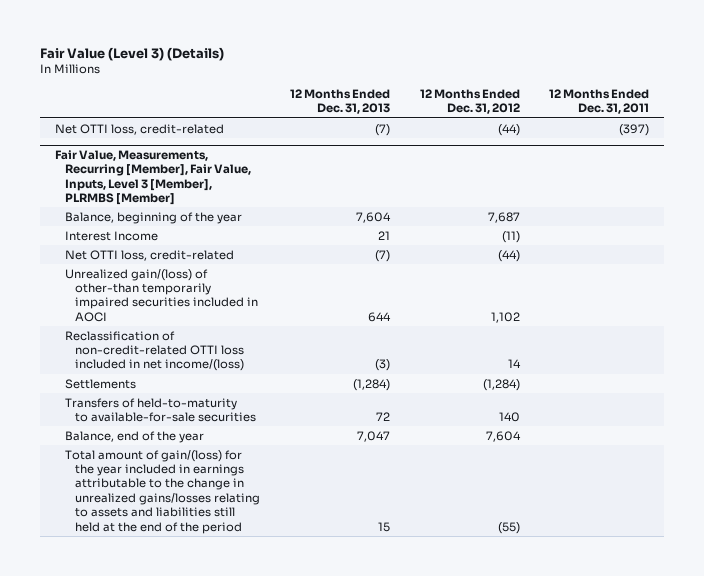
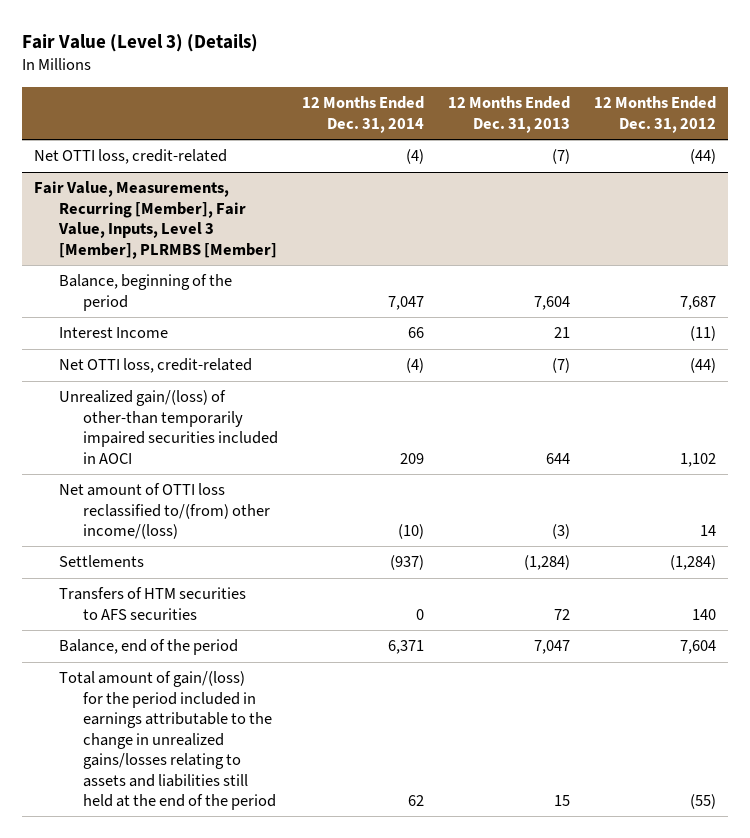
- | 12 Months Ended Dec. 31, 2013 | 12 Months Ended Dec. 31, 2012 | 12 Months Ended Dec. 31, 2011
+ | 12 Months Ended Dec. 31, 2014 | 12 Months Ended Dec. 31, 2013 | 12 Months Ended Dec. 31, 2012
@ Fair Value, Measurements, Recurring [Member], Fair Value, Inputs, Level 3 [Member], PLRMBS [Member]
- Balance, beginning of the year | 7,604 | 7,687 |
+ Balance, beginning of the period | 7,047 | 7,604 | 7,687
- Reclassification of non-credit-related OTTI loss included in net income/(loss) | (3) | 14 |
+ Net amount of OTTI loss reclassified to/(from) other income/(loss) | (10) | (3) | 14
- Transfers of held-to-maturity to available-for-sale securities | 72 | 140 |
- Balance, end of the year | 7,047 | 7,604 |
- Total amount of gain/(loss) for the year included in earnings attributable to the change in unrealized gains/losses relating to assets and liabilities still held at the end of the period | 15 | (55) |
+ Transfers of HTM securities to AFS securities | 0 | 72 | 140
+ Balance, end of the period | 6,371 | 7,047 | 7,604
+ Total amount of gain/(loss) for the period included in earnings attributable to the change in unrealized gains/losses relating to assets and liabilities still held at the end of the period | 62 | 15 | (55)

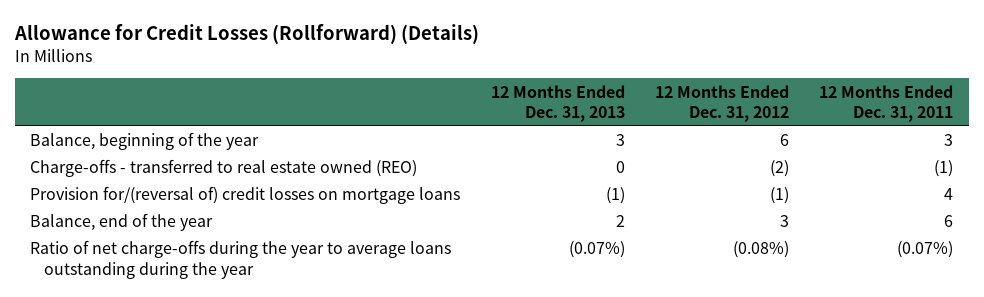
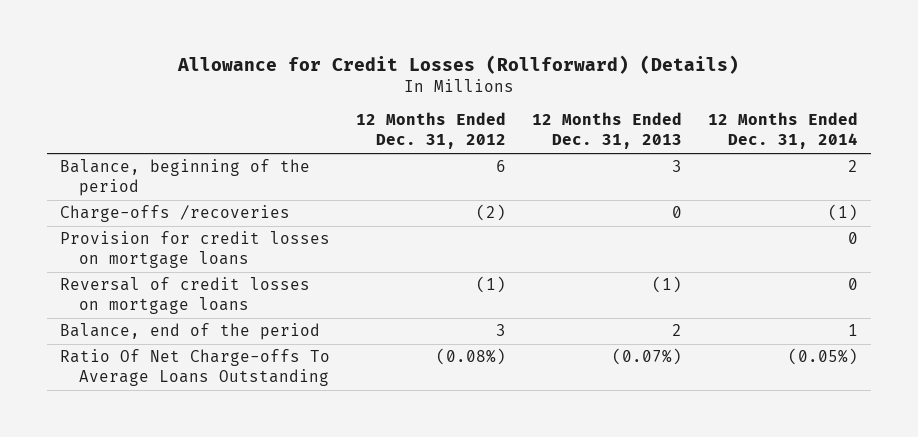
- | 12 Months Ended Dec. 31, 2013 | 12 Months Ended Dec. 31, 2012 | 12 Months Ended Dec. 31, 2011
+ | 12 Months Ended Dec. 31, 2012 | 12 Months Ended Dec. 31, 2013 | 12 Months Ended Dec. 31, 2014
- Balance, beginning of the year | 3 | 6 | 3
- Charge-offs - transferred to real estate owned (REO) | 0 | (2) | (1)
- Provision for/(reversal of) credit losses on mortgage loans | (1) | (1) | 4
- Balance, end of the year | 2 | 3 | 6
- Ratio of net charge-offs during the year to average loans outstanding during the year | (0.07%) | (0.08%) | (0.07%)
+ Balance, beginning of the period | 6 | 3 | 2
+ Charge-offs /recoveries | (2) | 0 | (1)
+ Provision for credit losses on mortgage loans | | | 0
+ Reversal of credit losses on mortgage loans | (1) | (1) | 0
+ Balance, end of the period | 3 | 2 | 1
+ Ratio Of Net Charge-offs To Average Loans Outstanding | (0.08%) | (0.07%) | (0.05%)

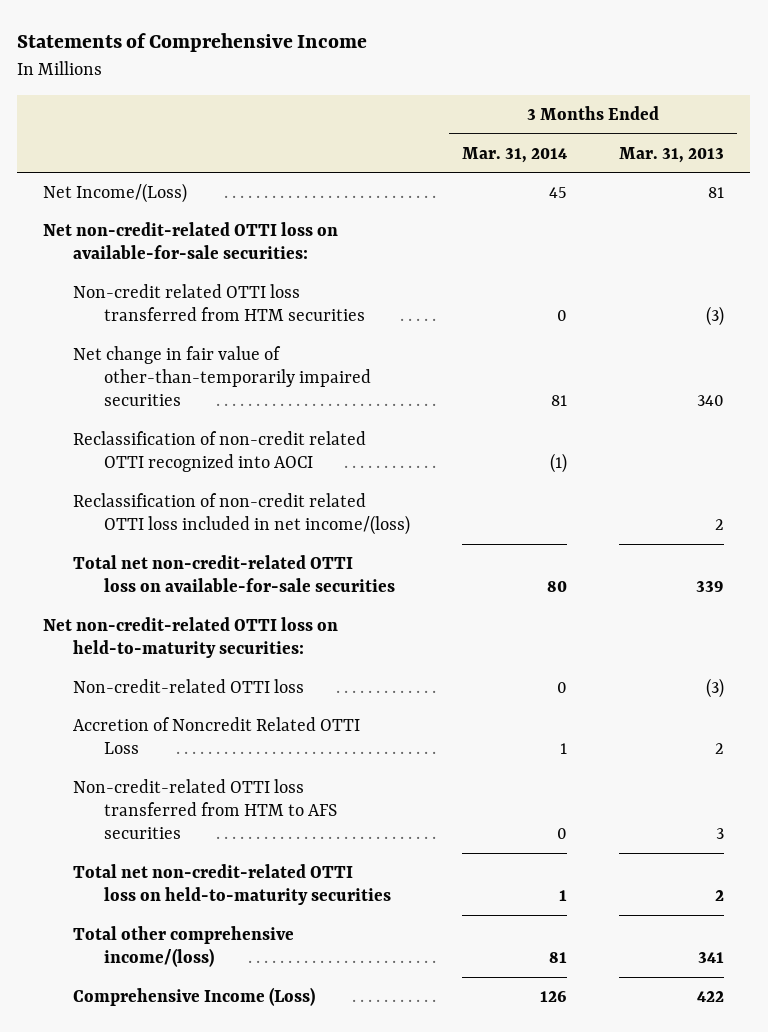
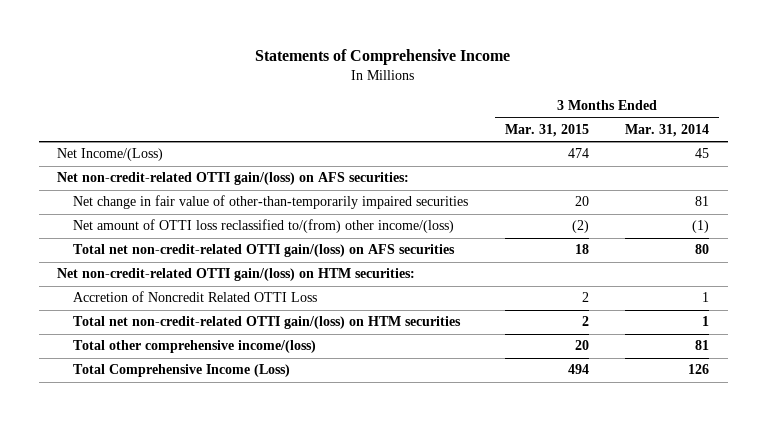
- | 3 Months Ended Mar. 31, 2014 | 3 Months Ended Mar. 31, 2013
+ | 3 Months Ended Mar. 31, 2015 | 3 Months Ended Mar. 31, 2014
- Net non-credit-related OTTI loss on available-for-sale securities:
- Non-credit related OTTI loss transferred from HTM securities | 0 | (3)
+ Net non-credit-related OTTI gain/(loss) on AFS securities:
- Reclassification of non-credit related OTTI recognized into AOCI | (1) |
- Reclassification of non-credit related OTTI loss included in net income/(loss) | | 2
- Total net non-credit-related OTTI loss on available-for-sale securities | 80 | 339
- Net non-credit-related OTTI loss on held-to-maturity securities:
- Non-credit-related OTTI loss | 0 | (3)
+ Net amount of OTTI loss reclassified to/(from) other income/(loss) | (2) | (1)
+ Total net non-credit-related OTTI gain/(loss) on AFS securities | 18 | 80
+ Net non-credit-related OTTI gain/(loss) on HTM securities:
- Non-credit-related OTTI loss transferred from HTM to AFS securities | 0 | 3
- Total net non-credit-related OTTI loss on held-to-maturity securities | 1 | 2
+ Total net non-credit-related OTTI gain/(loss) on HTM securities | 2 | 1
- Comprehensive Income (Loss) | 126 | 422
+ Total Comprehensive Income (Loss) | 494 | 126

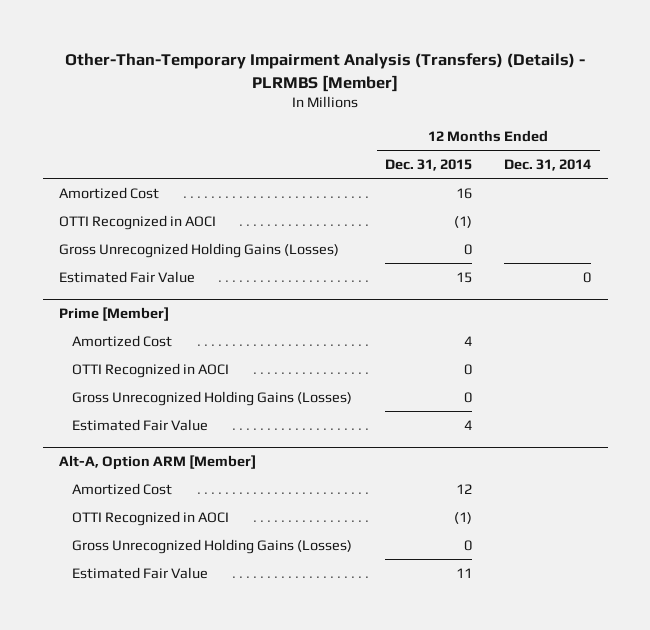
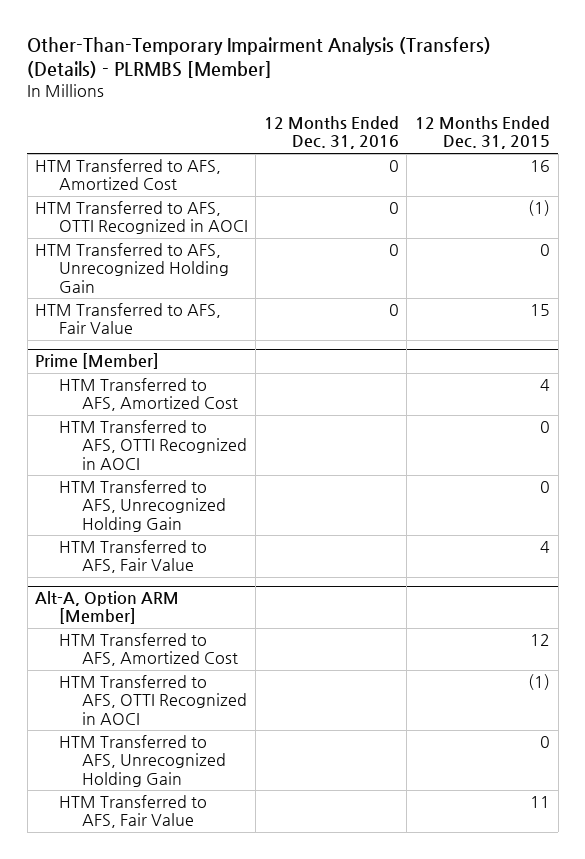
- | 12 Months Ended Dec. 31, 2015 | 12 Months Ended Dec. 31, 2014
+ | 12 Months Ended Dec. 31, 2016 | 12 Months Ended Dec. 31, 2015
- Amortized Cost | 16 |
- OTTI Recognized in AOCI | (1) |
- Gross Unrecognized Holding Gains (Losses) | 0 |
- Estimated Fair Value | 15 | 0
+ HTM Transferred to AFS, Amortized Cost | 0 | 16
+ HTM Transferred to AFS, OTTI Recognized in AOCI | 0 | (1)
+ HTM Transferred to AFS, Unrecognized Holding Gain | 0 | 0
+ HTM Transferred to AFS, Fair Value | 0 | 15
@ Prime [Member]
- Amortized Cost | 4 |
- OTTI Recognized in AOCI | 0 |
- Gross Unrecognized Holding Gains (Losses) | 0 |
- Estimated Fair Value | 4 |
+ HTM Transferred to AFS, Amortized Cost | | 4
+ HTM Transferred to AFS, OTTI Recognized in AOCI | | 0
+ HTM Transferred to AFS, Unrecognized Holding Gain | | 0
+ HTM Transferred to AFS, Fair Value | | 4
@ Alt-A, Option ARM [Member]
- Amortized Cost | 12 |
- OTTI Recognized in AOCI | (1) |
- Gross Unrecognized Holding Gains (Losses) | 0 |
- Estimated Fair Value | 11 |
+ HTM Transferred to AFS, Amortized Cost | | 12
+ HTM Transferred to AFS, OTTI Recognized in AOCI | | (1)
+ HTM Transferred to AFS, Unrecognized Holding Gain | | 0
+ HTM Transferred to AFS, Fair Value | | 11

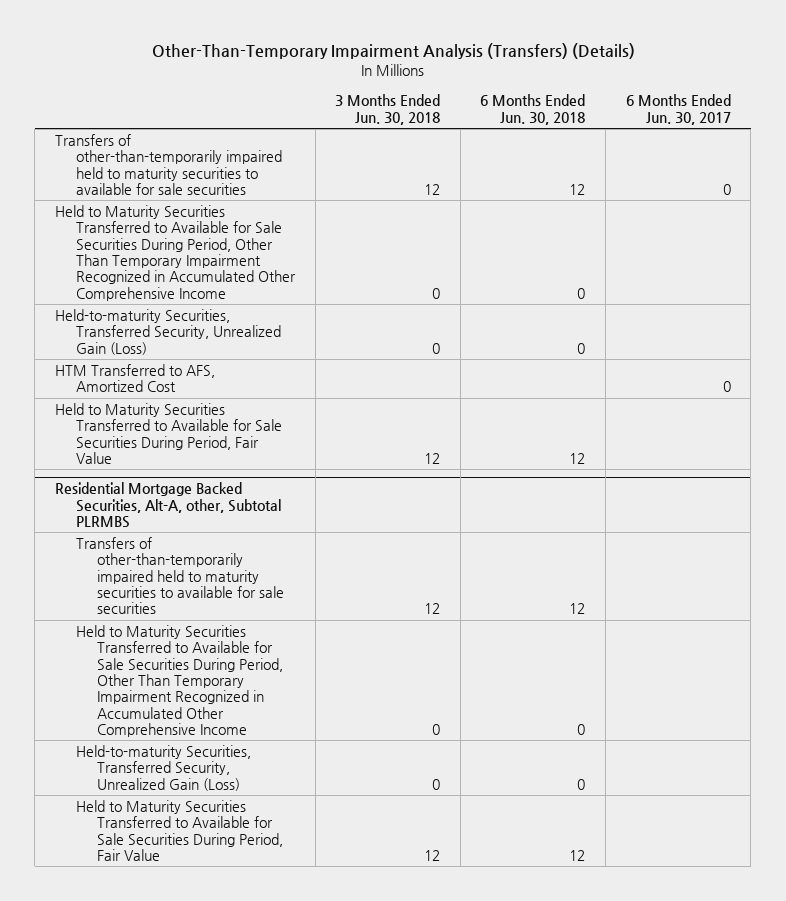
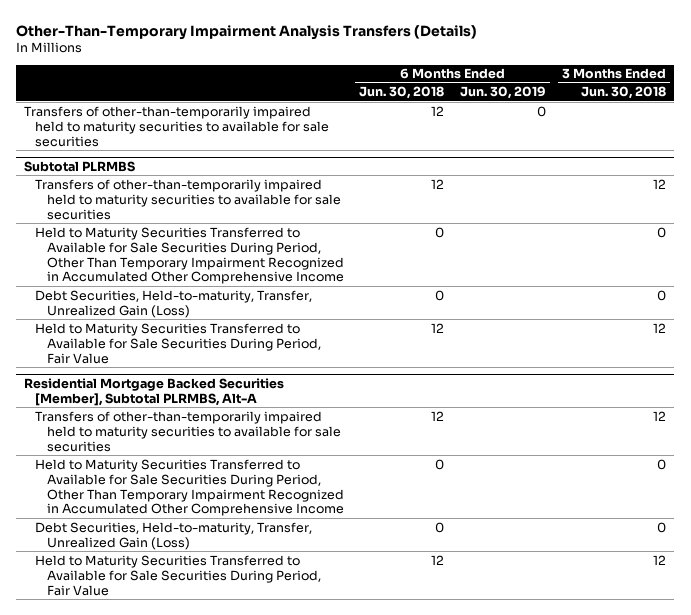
- Other-Than-Temporary Impairment Analysis (Transfers) (Details)
+ Other-Than-Temporary Impairment Analysis Transfers (Details)
- | 3 Months Ended Jun. 30, 2018 | 6 Months Ended Jun. 30, 2018 | 6 Months Ended Jun. 30, 2017
+ | 6 Months Ended Jun. 30, 2018 | 6 Months Ended Jun. 30, 2019 | 3 Months Ended Jun. 30, 2018
+ Transfers of other-than-temporarily impaired held to maturity securities to available for sale securities | 12 | 0 |
+ Subtotal PLRMBS
- Held-to-maturity Securities, Transferred Security, Unrealized Gain (Loss) | 0 | 0 |
- HTM Transferred to AFS, Amortized Cost | | | 0
+ Debt Securities, Held-to-maturity, Transfer, Unrealized Gain (Loss) | 0 | | 0
- Residential Mortgage Backed Securities, Alt-A, other, Subtotal PLRMBS
+ Residential Mortgage Backed Securities [Member], Subtotal PLRMBS, Alt-A
- Held-to-maturity Securities, Transferred Security, Unrealized Gain (Loss) | 0 | 0 |
+ Debt Securities, Held-to-maturity, Transfer, Unrealized Gain (Loss) | 0 | | 0

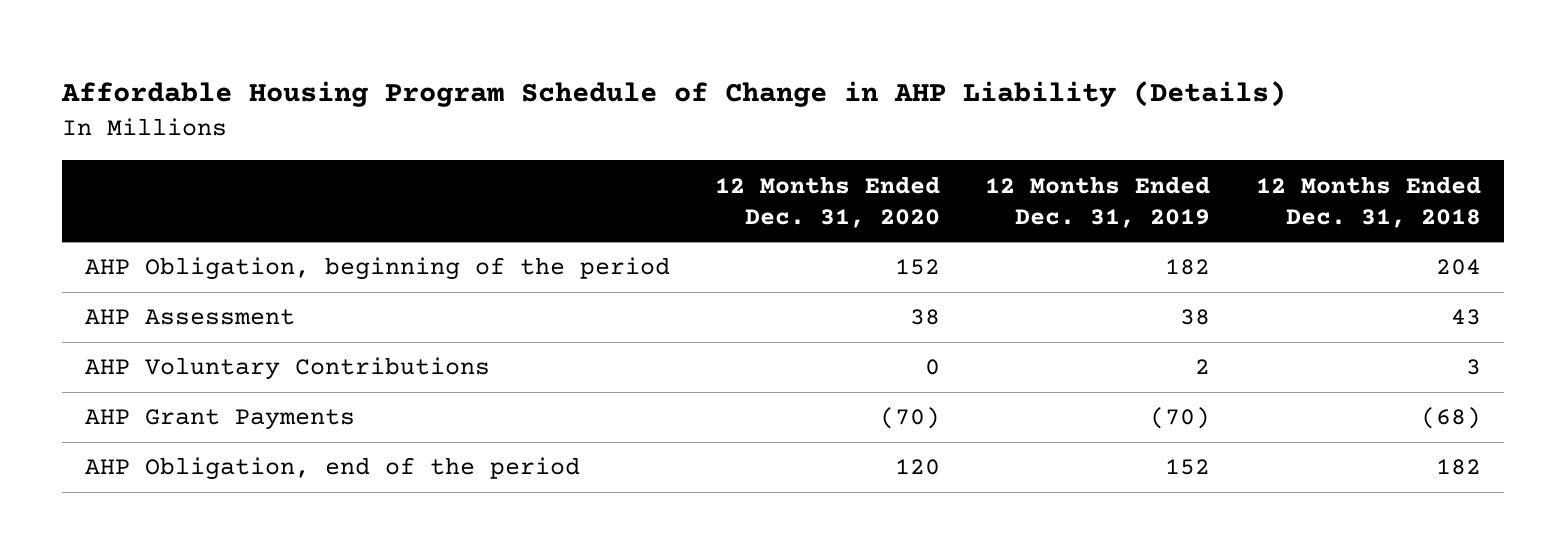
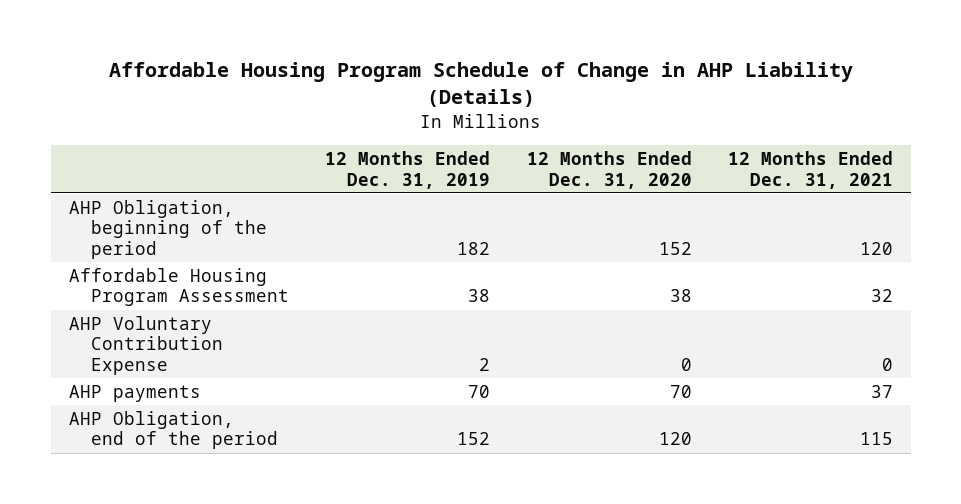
- | 12 Months Ended Dec. 31, 2020 | 12 Months Ended Dec. 31, 2019 | 12 Months Ended Dec. 31, 2018
+ | 12 Months Ended Dec. 31, 2019 | 12 Months Ended Dec. 31, 2020 | 12 Months Ended Dec. 31, 2021
- AHP Assessment | 38 | 38 | 43
- AHP Voluntary Contributions | 0 | 2 | 3
- AHP Grant Payments | (70) | (70) | (68)
+ Affordable Housing Program Assessment | 38 | 38 | 32
+ AHP Voluntary Contribution Expense | 2 | 0 | 0
+ AHP payments | 70 | 70 | 37

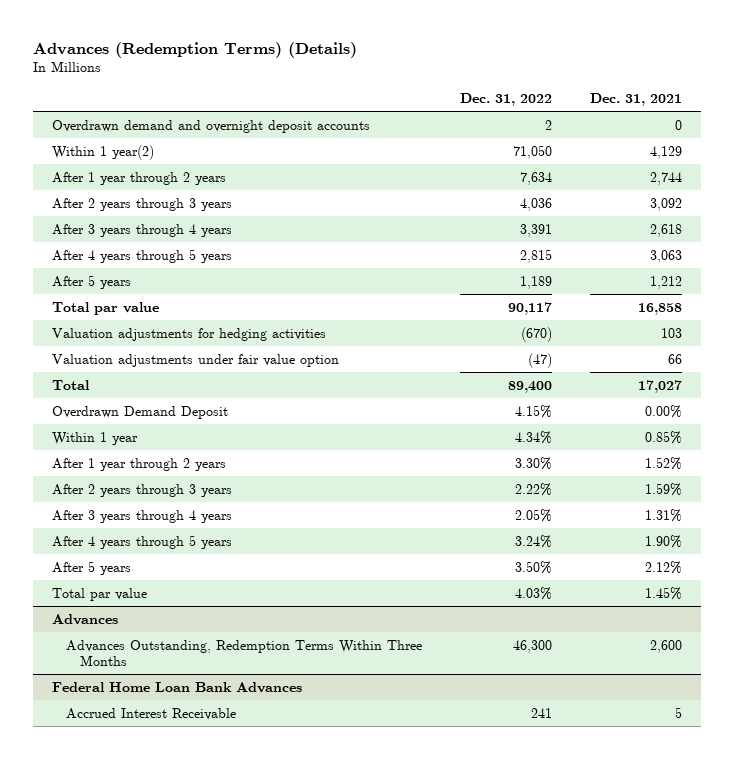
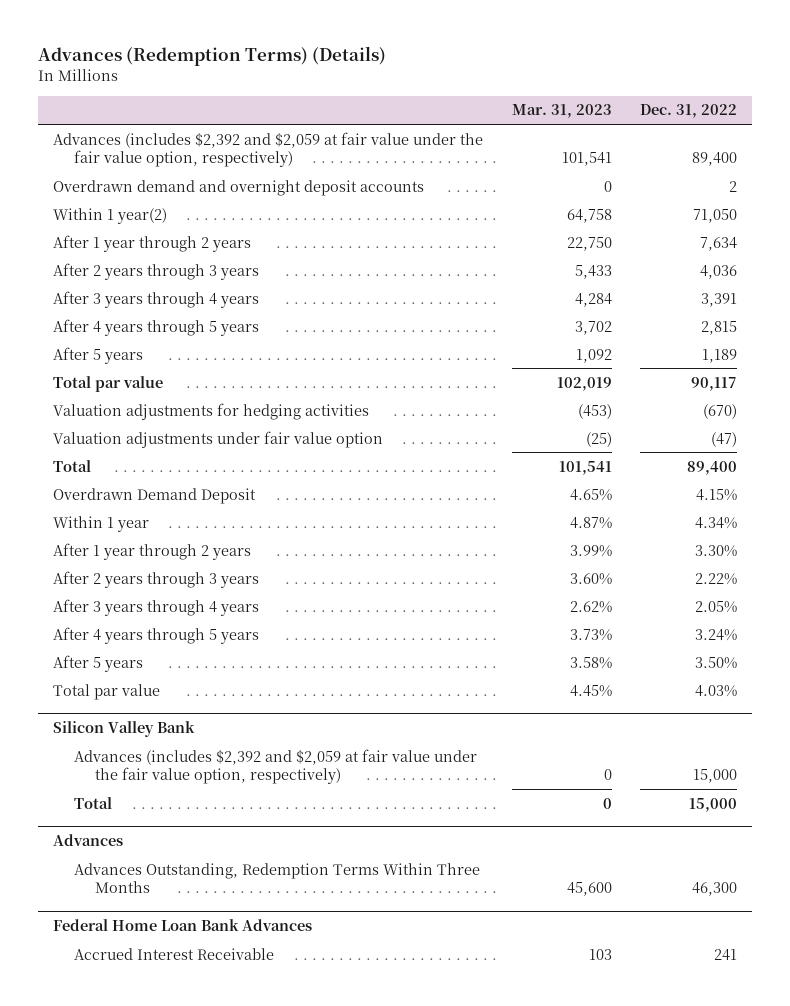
- | Dec. 31, 2022 | Dec. 31, 2021
+ | Mar. 31, 2023 | Dec. 31, 2022
+ Advances (includes $2,392 and $2,059 at fair value under the fair value option, respectively) | 101,541 | 89,400
+ Silicon Valley Bank
+ Advances (includes $2,392 and $2,059 at fair value under the fair value option, respectively) | 0 | 15,000
+ Total | 0 | 15,000

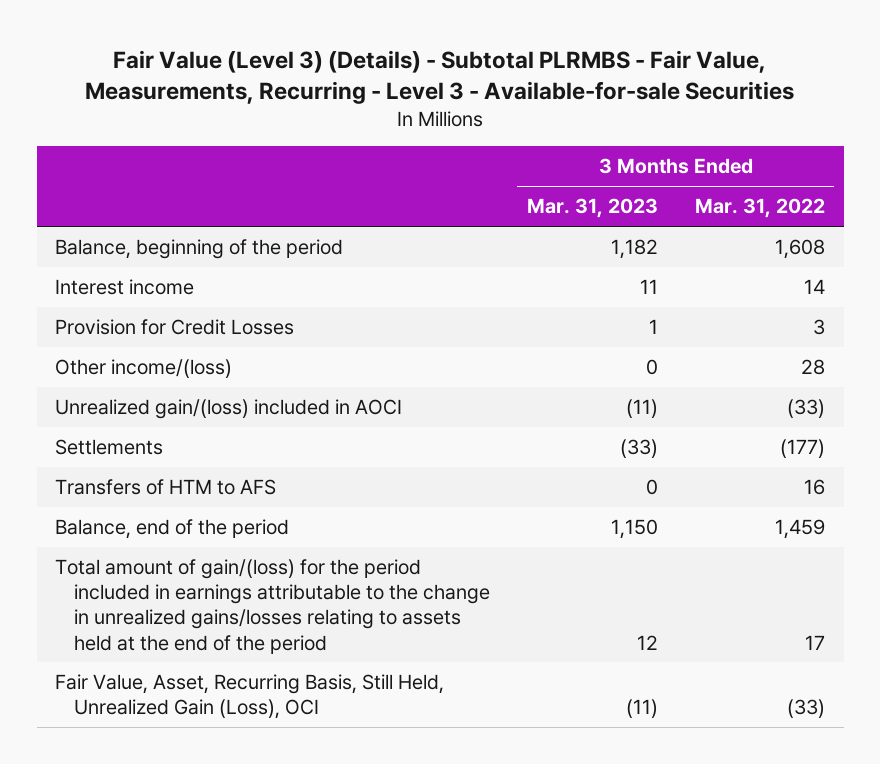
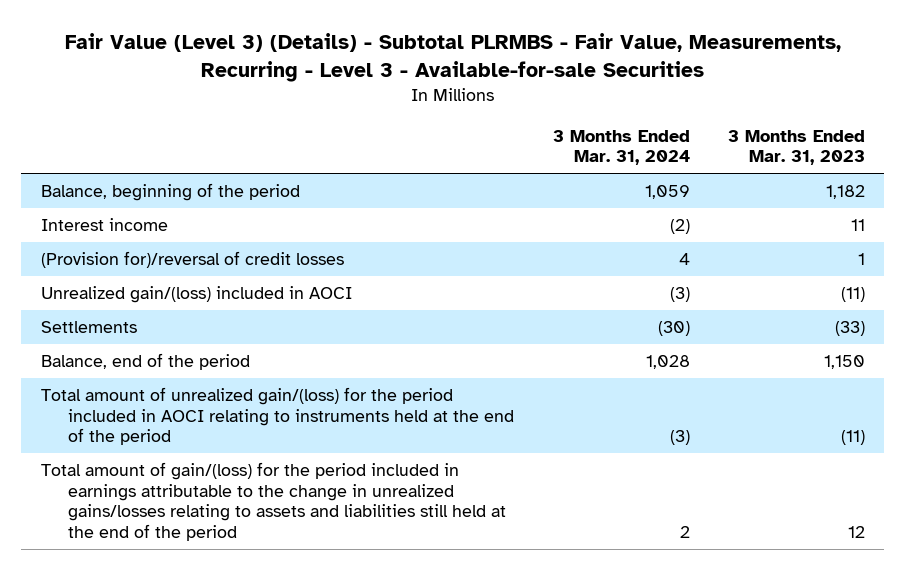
- | 3 Months Ended Mar. 31, 2023 | 3 Months Ended Mar. 31, 2022
+ | 3 Months Ended Mar. 31, 2024 | 3 Months Ended Mar. 31, 2023
- Provision for Credit Losses | 1 | 3
- Other income/(loss) | 0 | 28
+ (Provision for)/reversal of credit losses | 4 | 1
- Transfers of HTM to AFS | 0 | 16
- Total amount of gain/(loss) for the period included in earnings attributable to the change in unrealized gains/losses relating to assets held at the end of the period | 12 | 17
- Fair Value, Asset, Recurring Basis, Still Held, Unrealized Gain (Loss), OCI | (11) | (33)
+ Total amount of unrealized gain/(loss) for the period included in AOCI relating to instruments held at the end of the period | (3) | (11)
+ Total amount of gain/(loss) for the period included in earnings attributable to the change in unrealized gains/losses relating to assets and liabilities still held at the end of the period | 2 | 12

